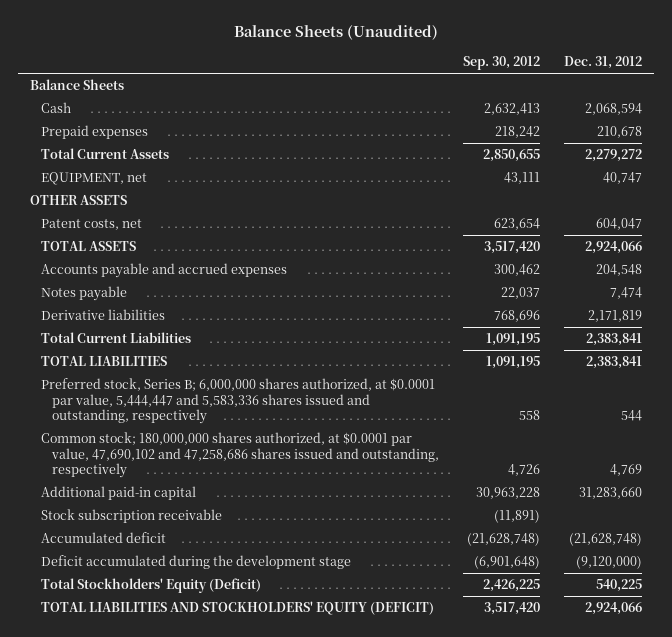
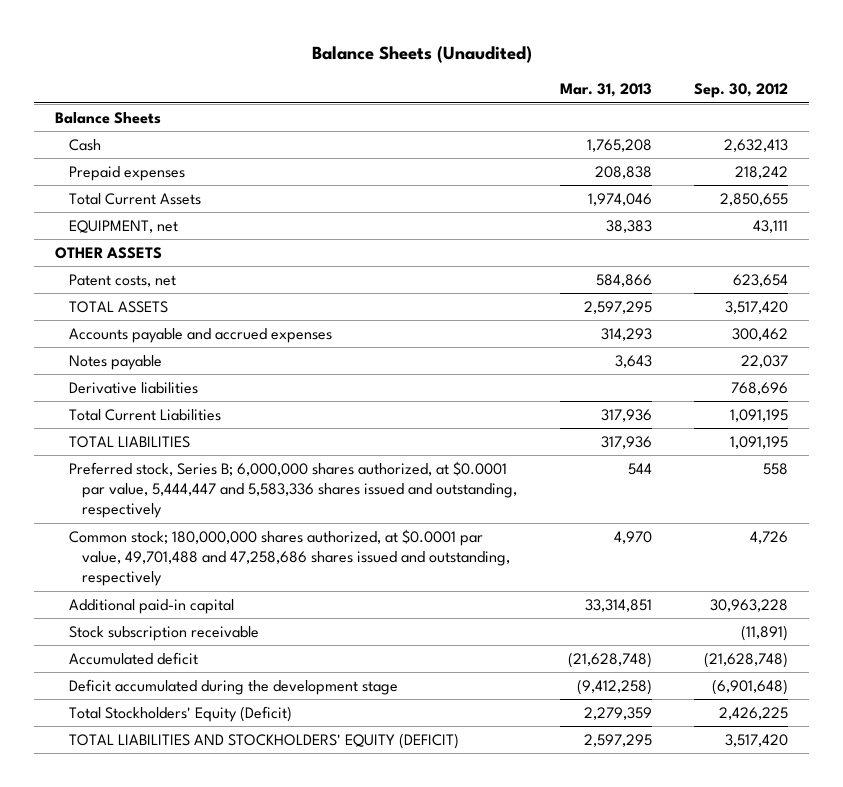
- | Sep. 30, 2012 | Dec. 31, 2012
+ | Mar. 31, 2013 | Sep. 30, 2012
- Common stock; 180,000,000 shares authorized, at $0.0001 par value, 47,690,102 and 47,258,686 shares issued and outstanding, respectively | 4,726 | 4,769
+ Common stock; 180,000,000 shares authorized, at $0.0001 par value, 49,701,488 and 47,258,686 shares issued and outstanding, respectively | 4,970 | 4,726

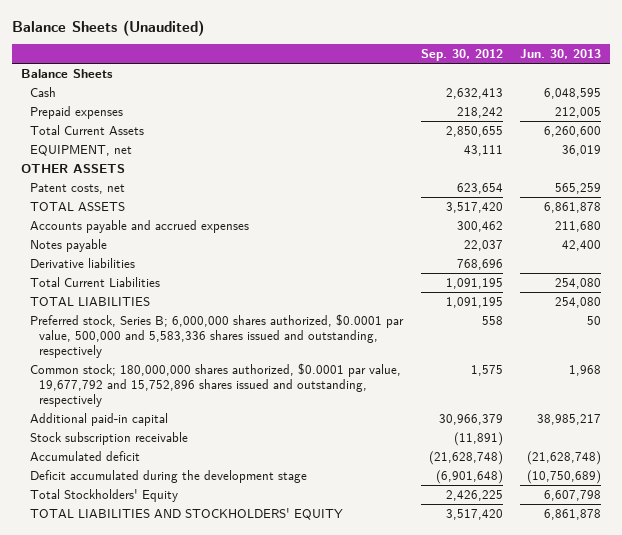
- | Mar. 31, 2013 | Sep. 30, 2012
+ | Sep. 30, 2012 | Jun. 30, 2013
- Preferred stock, Series B; 6,000,000 shares authorized, at $0.0001 par value, 5,444,447 and 5,583,336 shares issued and outstanding, respectively | 544 | 558
- Common stock; 180,000,000 shares authorized, at $0.0001 par value, 49,701,488 and 47,258,686 shares issued and outstanding, respectively | 4,970 | 4,726
- Additional paid-in capital | 33,314,851 | 30,963,228
+ Preferred stock, Series B; 6,000,000 shares authorized, $0.0001 par value, 500,000 and 5,583,336 shares issued and outstanding, respectively | 558 | 50
+ Common stock; 180,000,000 shares authorized, $0.0001 par value, 19,677,792 and 15,752,896 shares issued and outstanding, respectively | 1,575 | 1,968
+ Additional paid-in capital | 30,966,379 | 38,985,217
- Total Stockholders' Equity (Deficit) | 2,279,359 | 2,426,225
- TOTAL LIABILITIES AND STOCKHOLDERS' EQUITY (DEFICIT) | 2,597,295 | 3,517,420
+ Total Stockholders' Equity | 2,426,225 | 6,607,798
+ TOTAL LIABILITIES AND STOCKHOLDERS' EQUITY | 3,517,420 | 6,861,878

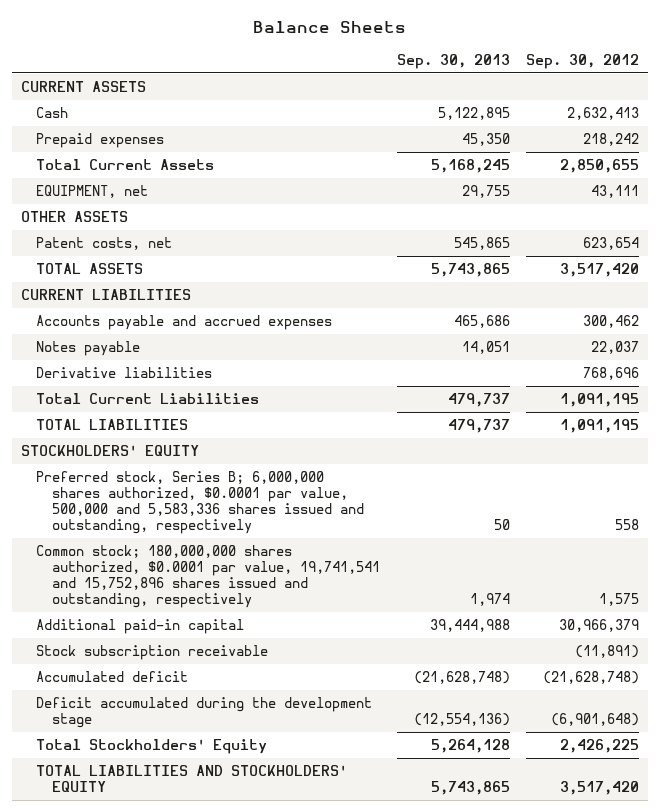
- Balance Sheets (Unaudited)
+ Balance Sheets
- | Sep. 30, 2012 | Jun. 30, 2013
+ | Sep. 30, 2013 | Sep. 30, 2012
- Balance Sheets
+ CURRENT ASSETS
+ CURRENT LIABILITIES
+ STOCKHOLDERS' EQUITY
- Common stock; 180,000,000 shares authorized, $0.0001 par value, 19,677,792 and 15,752,896 shares issued and outstanding, respectively | 1,575 | 1,968
+ Common stock; 180,000,000 shares authorized, $0.0001 par value, 19,741,541 and 15,752,896 shares issued and outstanding, respectively | 1,974 | 1,575

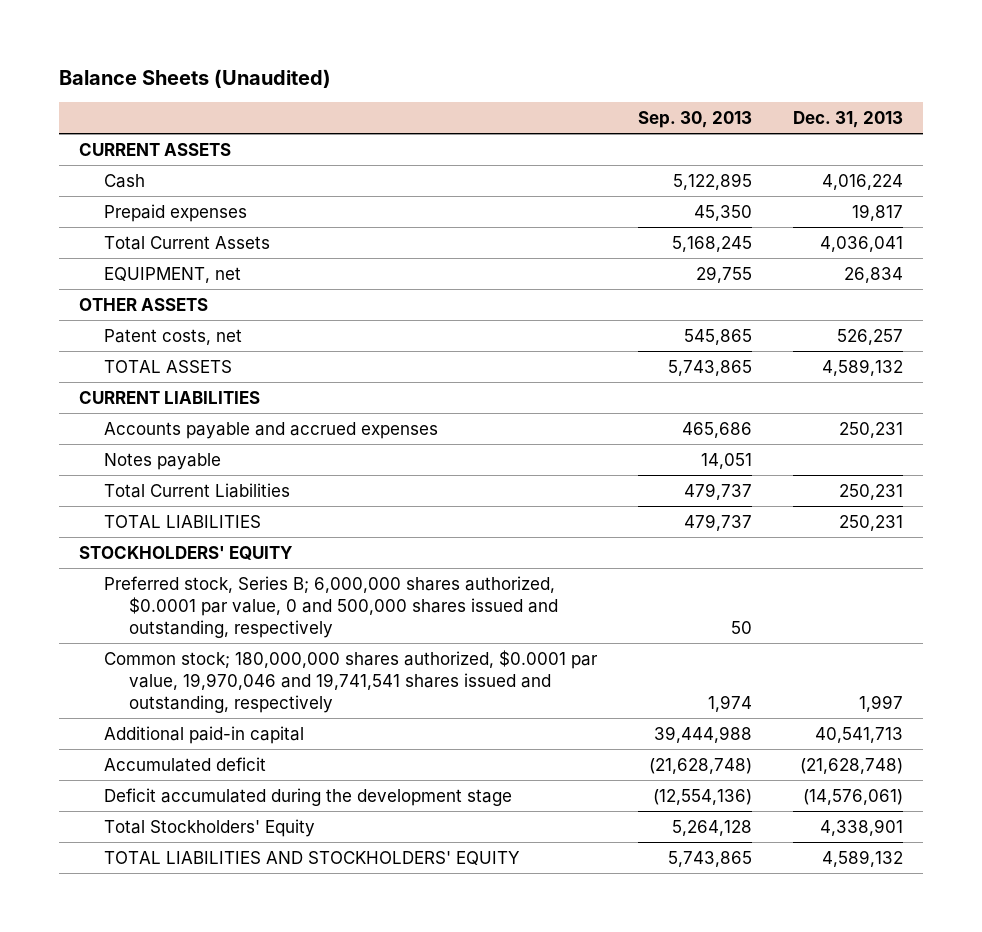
- Balance Sheets
+ Balance Sheets (Unaudited)
- | Sep. 30, 2013 | Sep. 30, 2012
+ | Sep. 30, 2013 | Dec. 31, 2013
- Derivative liabilities | | 768,696
- Preferred stock, Series B; 6,000,000 shares authorized, $0.0001 par value, 500,000 and 5,583,336 shares issued and outstanding, respectively | 50 | 558
- Common stock; 180,000,000 shares authorized, $0.0001 par value, 19,741,541 and 15,752,896 shares issued and outstanding, respectively | 1,974 | 1,575
+ Preferred stock, Series B; 6,000,000 shares authorized, $0.0001 par value, 0 and 500,000 shares issued and outstanding, respectively | 50 |
+ Common stock; 180,000,000 shares authorized, $0.0001 par value, 19,970,046 and 19,741,541 shares issued and outstanding, respectively | 1,974 | 1,997
- Stock subscription receivable | | (11,891)

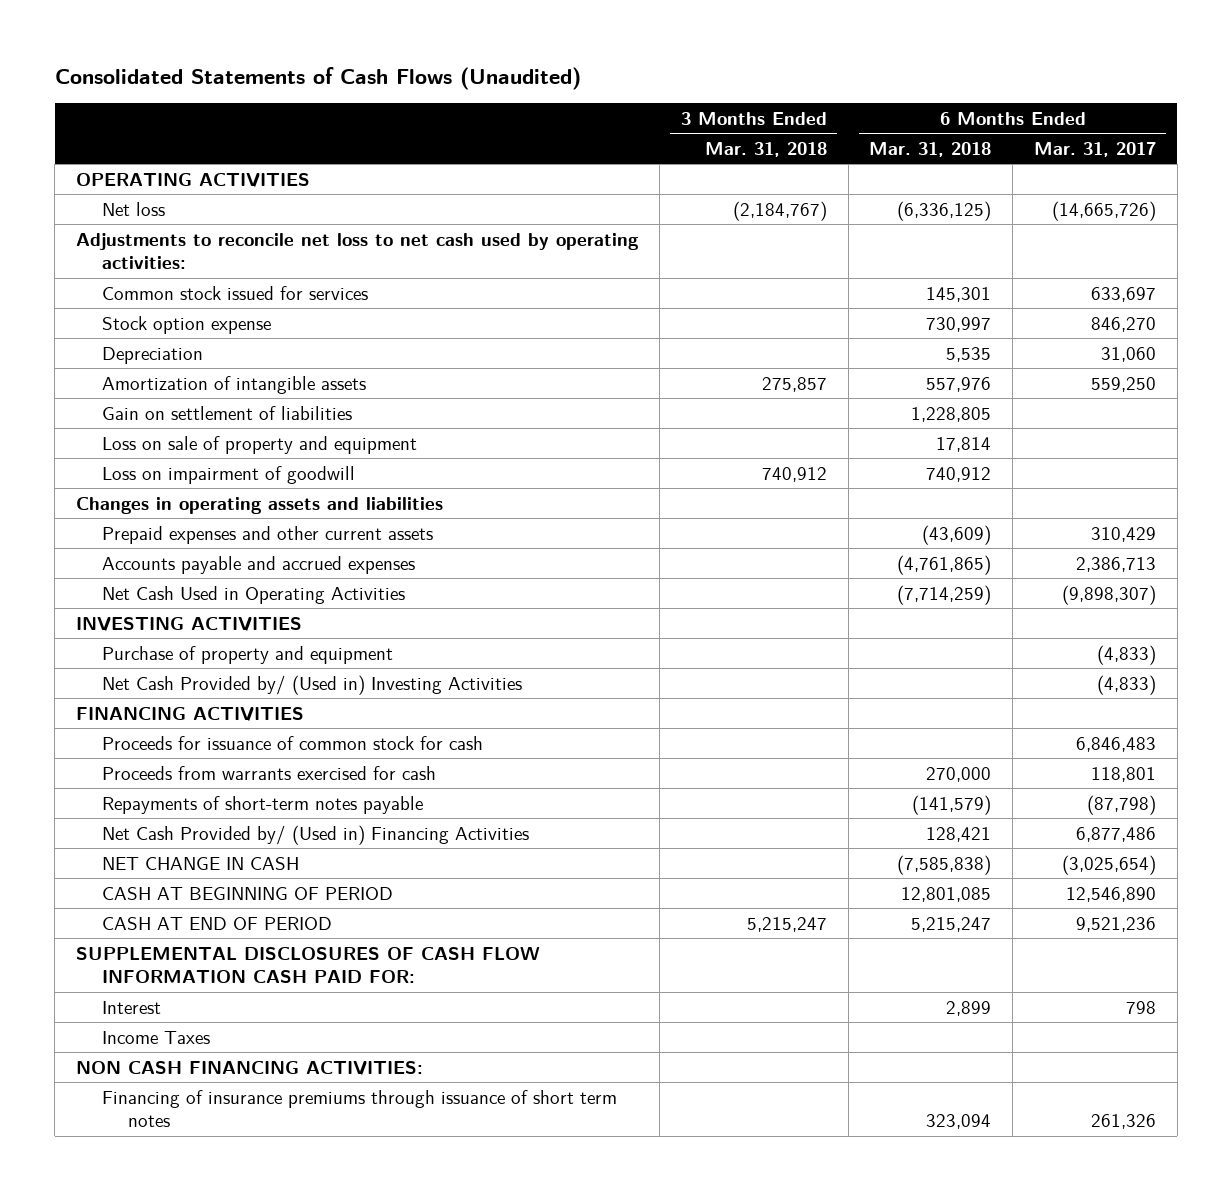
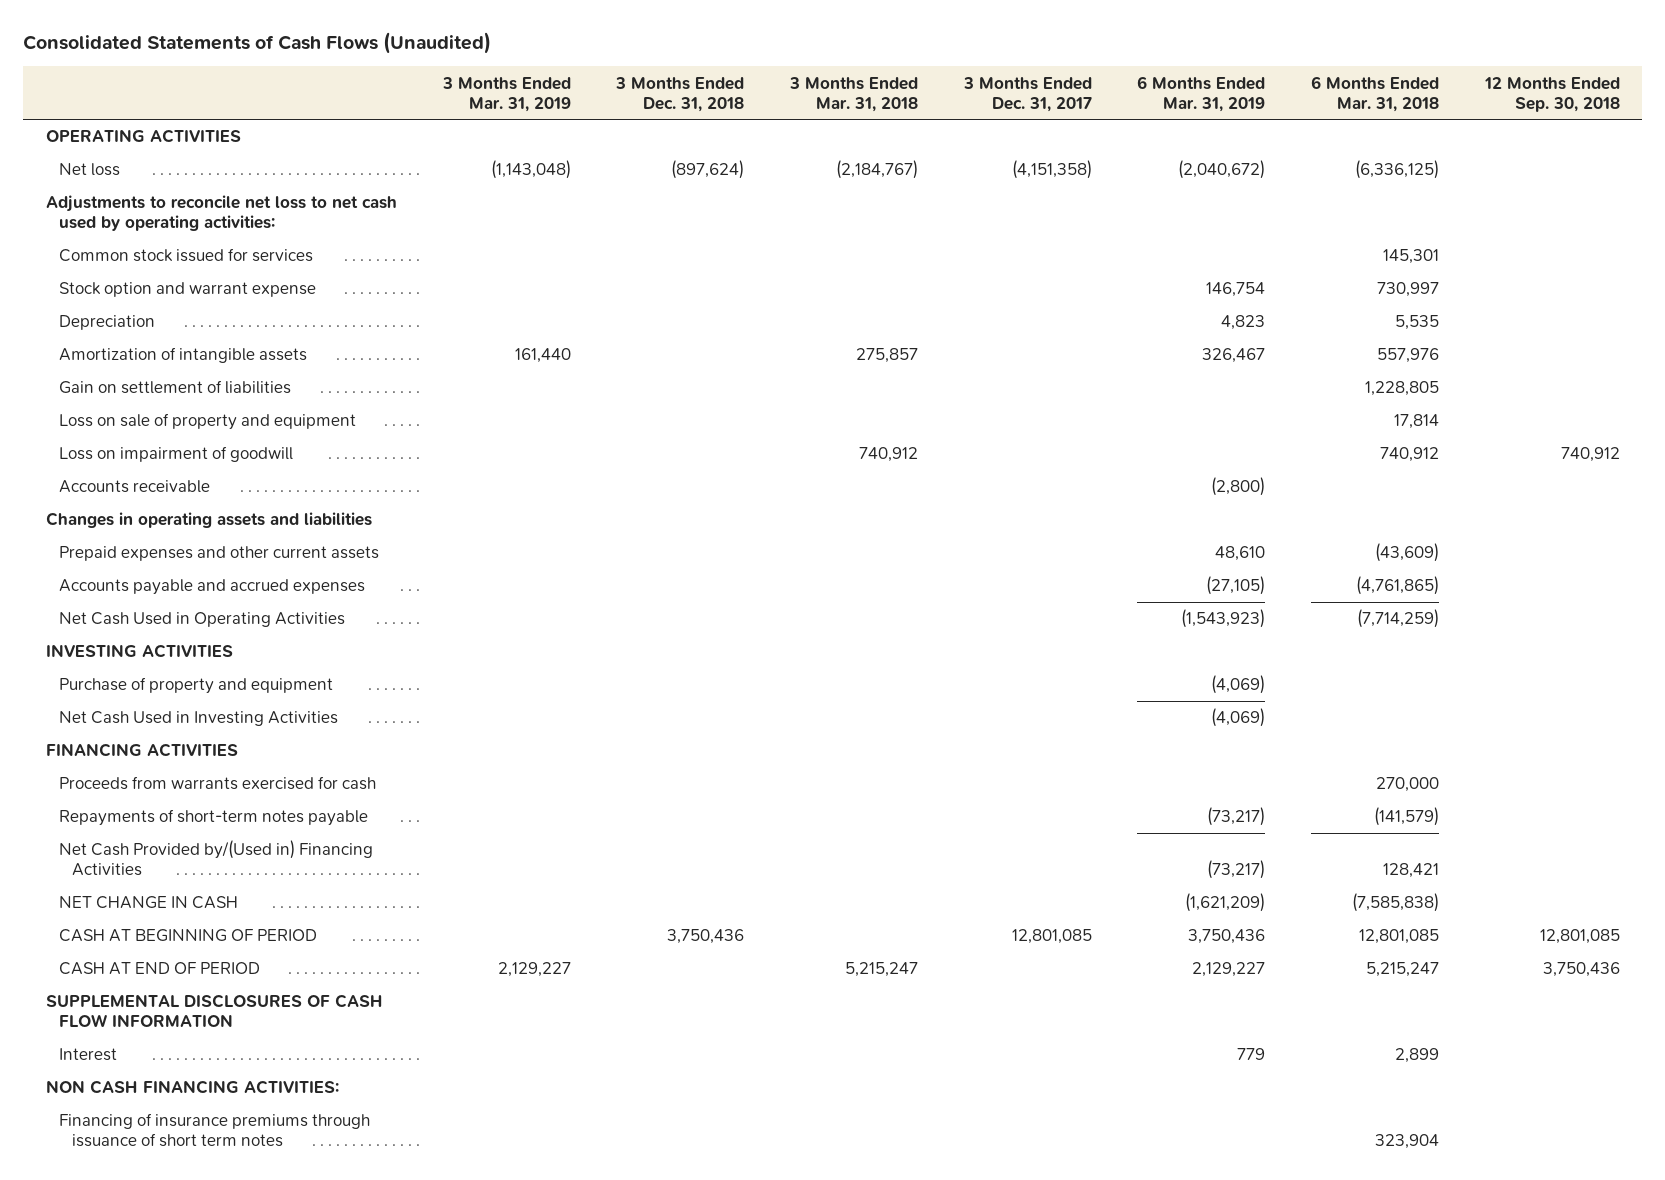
- | 3 Months Ended Mar. 31, 2018 | 6 Months Ended Mar. 31, 2018 | 6 Months Ended Mar. 31, 2017
+ | 3 Months Ended Mar. 31, 2019 | 3 Months Ended Dec. 31, 2018 | 3 Months Ended Mar. 31, 2018 | 3 Months Ended Dec. 31, 2017 | 6 Months Ended Mar. 31, 2019 | 6 Months Ended Mar. 31, 2018 | 12 Months Ended Sep. 30, 2018
- Stock option expense | | 730,997 | 846,270
+ Stock option and warrant expense | | | | | 146,754 | 730,997 |
+ Accounts receivable | | | | | (2,800) | |
- Net Cash Provided by/ (Used in) Investing Activities | | | (4,833)
+ Net Cash Used in Investing Activities | | | | | (4,069) | |
- Proceeds for issuance of common stock for cash | | | 6,846,483
- Net Cash Provided by/ (Used in) Financing Activities | | 128,421 | 6,877,486
+ Net Cash Provided by/(Used in) Financing Activities | | | | | (73,217) | 128,421 |
- SUPPLEMENTAL DISCLOSURES OF CASH FLOW INFORMATION CASH PAID FOR:
+ SUPPLEMENTAL DISCLOSURES OF CASH FLOW INFORMATION
- Income Taxes
- Financing of insurance premiums through issuance of short term notes | | 323,094 | 261,326
+ Financing of insurance premiums through issuance of short term notes | | | | | | 323,904 |

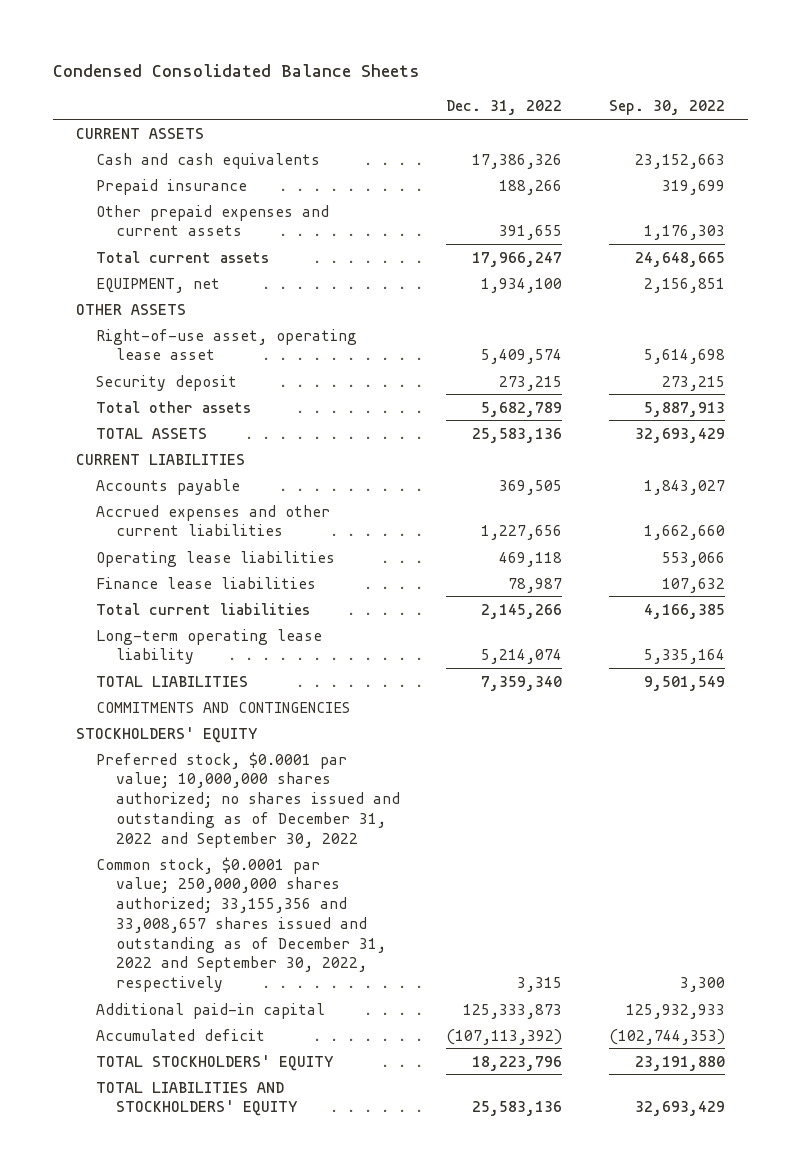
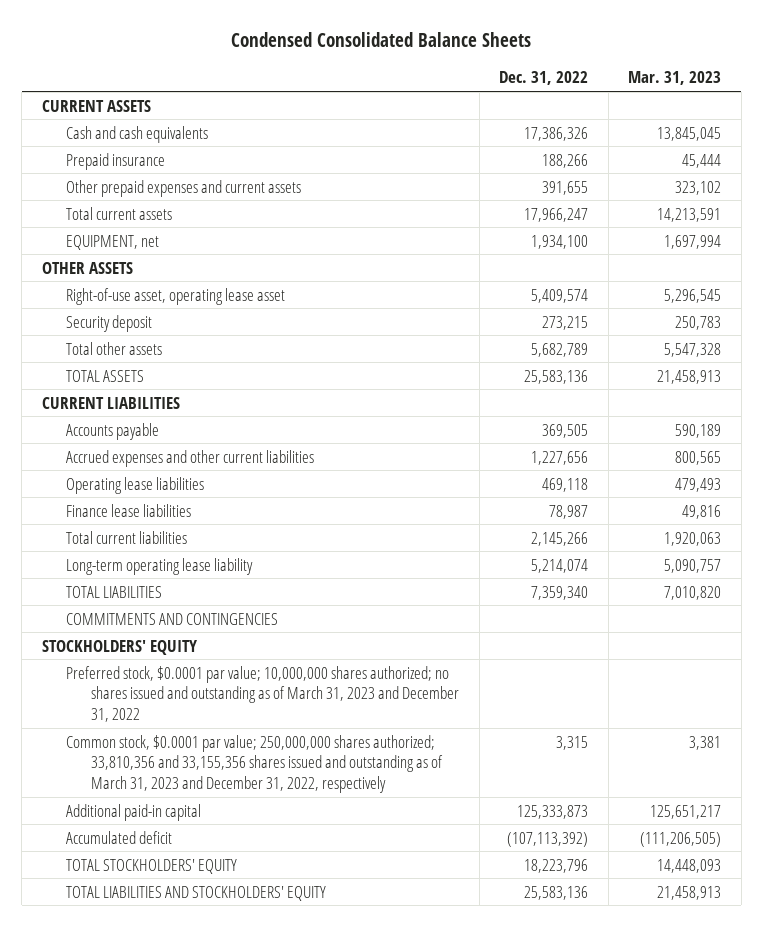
- | Dec. 31, 2022 | Sep. 30, 2022
+ | Dec. 31, 2022 | Mar. 31, 2023
- Preferred stock, $0.0001 par value; 10,000,000 shares authorized; no shares issued and outstanding as of December 31, 2022 and September 30, 2022
- Common stock, $0.0001 par value; 250,000,000 shares authorized; 33,155,356 and 33,008,657 shares issued and outstanding as of December 31, 2022 and September 30, 2022, respectively | 3,315 | 3,300
+ Preferred stock, $0.0001 par value; 10,000,000 shares authorized; no shares issued and outstanding as of March 31, 2023 and December 31, 2022
+ Common stock, $0.0001 par value; 250,000,000 shares authorized; 33,810,356 and 33,155,356 shares issued and outstanding as of March 31, 2023 and December 31, 2022, respectively | 3,315 | 3,381

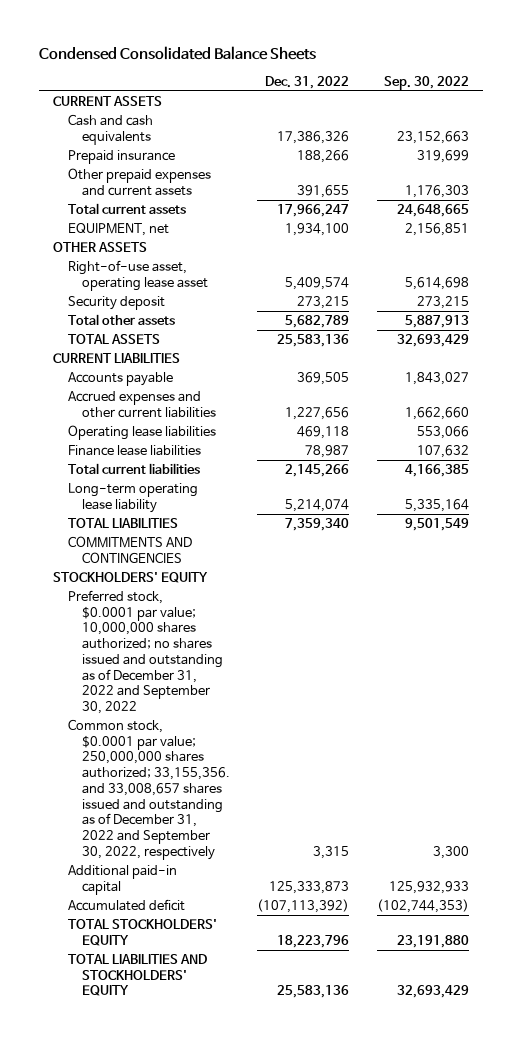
- | Dec. 31, 2022 | Mar. 31, 2023
+ | Dec. 31, 2022 | Sep. 30, 2022
- Preferred stock, $0.0001 par value; 10,000,000 shares authorized; no shares issued and outstanding as of March 31, 2023 and December 31, 2022
- Common stock, $0.0001 par value; 250,000,000 shares authorized; 33,810,356 and 33,155,356 shares issued and outstanding as of March 31, 2023 and December 31, 2022, respectively | 3,315 | 3,381
+ Preferred stock, $0.0001 par value; 10,000,000 shares authorized; no shares issued and outstanding as of December 31, 2022 and September 30, 2022
+ Common stock, $0.0001 par value; 250,000,000 shares authorized; 33,155,356. and 33,008,657 shares issued and outstanding as of December 31, 2022 and September 30, 2022, respectively | 3,315 | 3,300

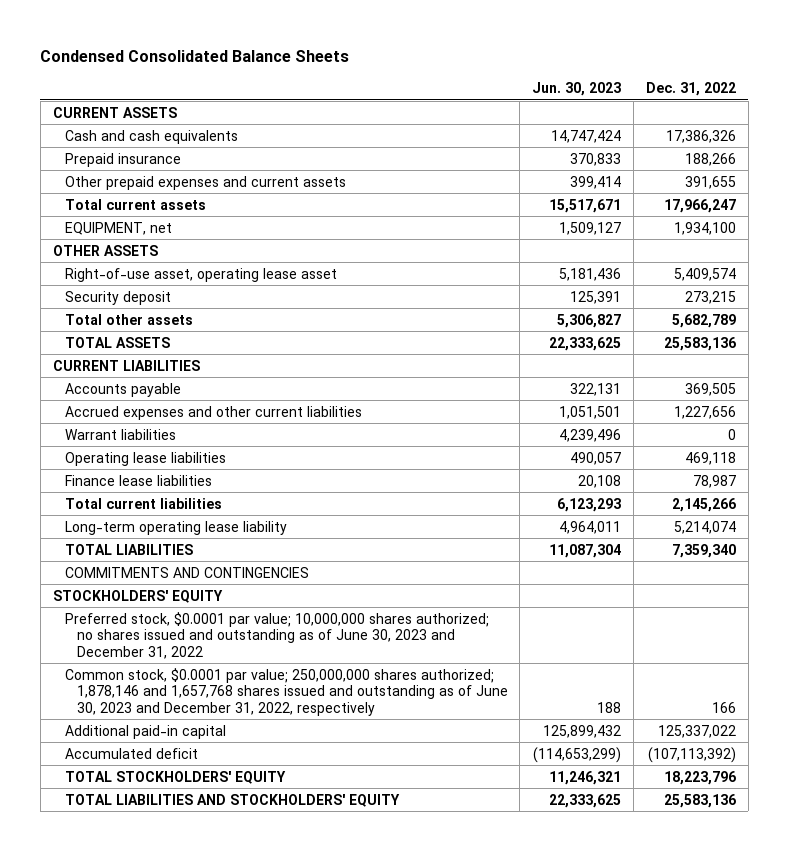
- | Dec. 31, 2022 | Sep. 30, 2022
+ | Jun. 30, 2023 | Dec. 31, 2022
+ Warrant liabilities | 4,239,496 | 0
- Preferred stock, $0.0001 par value; 10,000,000 shares authorized; no shares issued and outstanding as of December 31, 2022 and September 30, 2022
- Common stock, $0.0001 par value; 250,000,000 shares authorized; 33,155,356. and 33,008,657 shares issued and outstanding as of December 31, 2022 and September 30, 2022, respectively | 3,315 | 3,300
- Additional paid-in capital | 125,333,873 | 125,932,933
+ Preferred stock, $0.0001 par value; 10,000,000 shares authorized; no shares issued and outstanding as of June 30, 2023 and December 31, 2022
+ Common stock, $0.0001 par value; 250,000,000 shares authorized; 1,878,146 and 1,657,768 shares issued and outstanding as of June 30, 2023 and December 31, 2022, respectively | 188 | 166
+ Additional paid-in capital | 125,899,432 | 125,337,022

